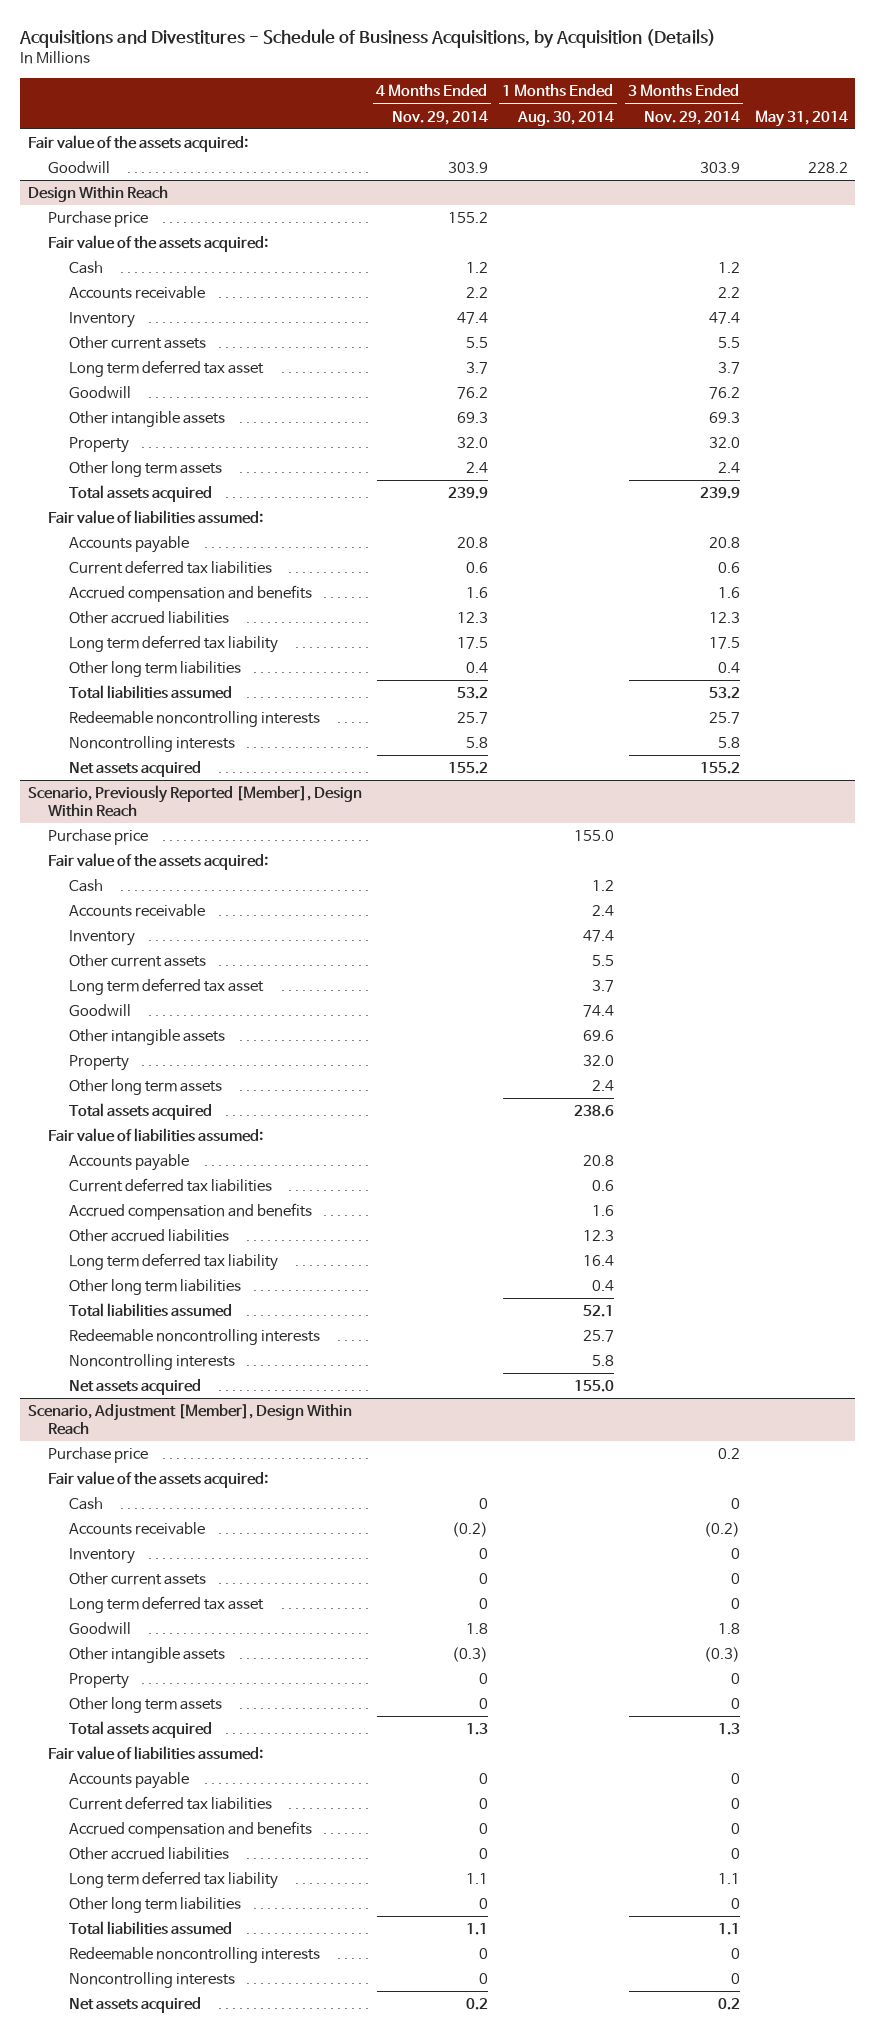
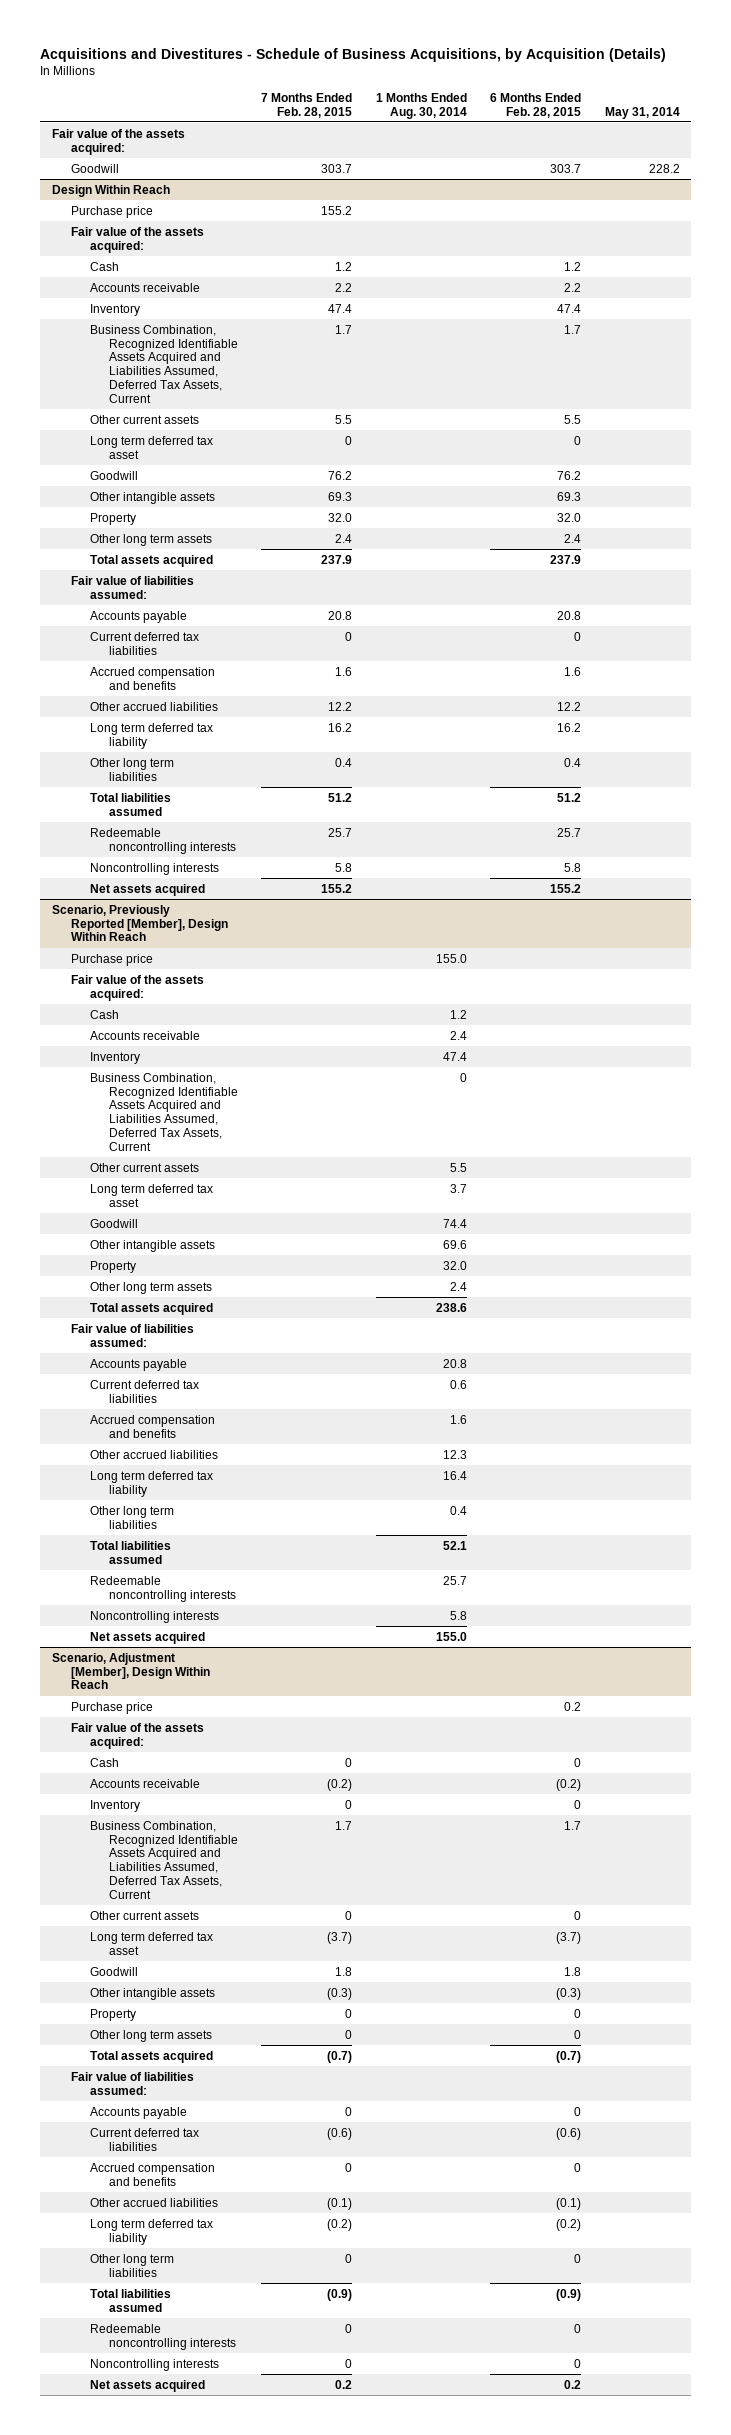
- | 4 Months Ended Nov. 29, 2014 | 1 Months Ended Aug. 30, 2014 | 3 Months Ended Nov. 29, 2014 | May 31, 2014
+ | 7 Months Ended Feb. 28, 2015 | 1 Months Ended Aug. 30, 2014 | 6 Months Ended Feb. 28, 2015 | May 31, 2014
@ Design Within Reach
+ Business Combination, Recognized Identifiable Assets Acquired and Liabilities Assumed, Deferred Tax Assets, Current | 1.7 | | 1.7 |
@ Scenario, Previously Reported [Member], Design Within Reach
+ Business Combination, Recognized Identifiable Assets Acquired and Liabilities Assumed, Deferred Tax Assets, Current | | 0 | |
@ Scenario, Adjustment [Member], Design Within Reach
+ Business Combination, Recognized Identifiable Assets Acquired and Liabilities Assumed, Deferred Tax Assets, Current | 1.7 | | 1.7 |

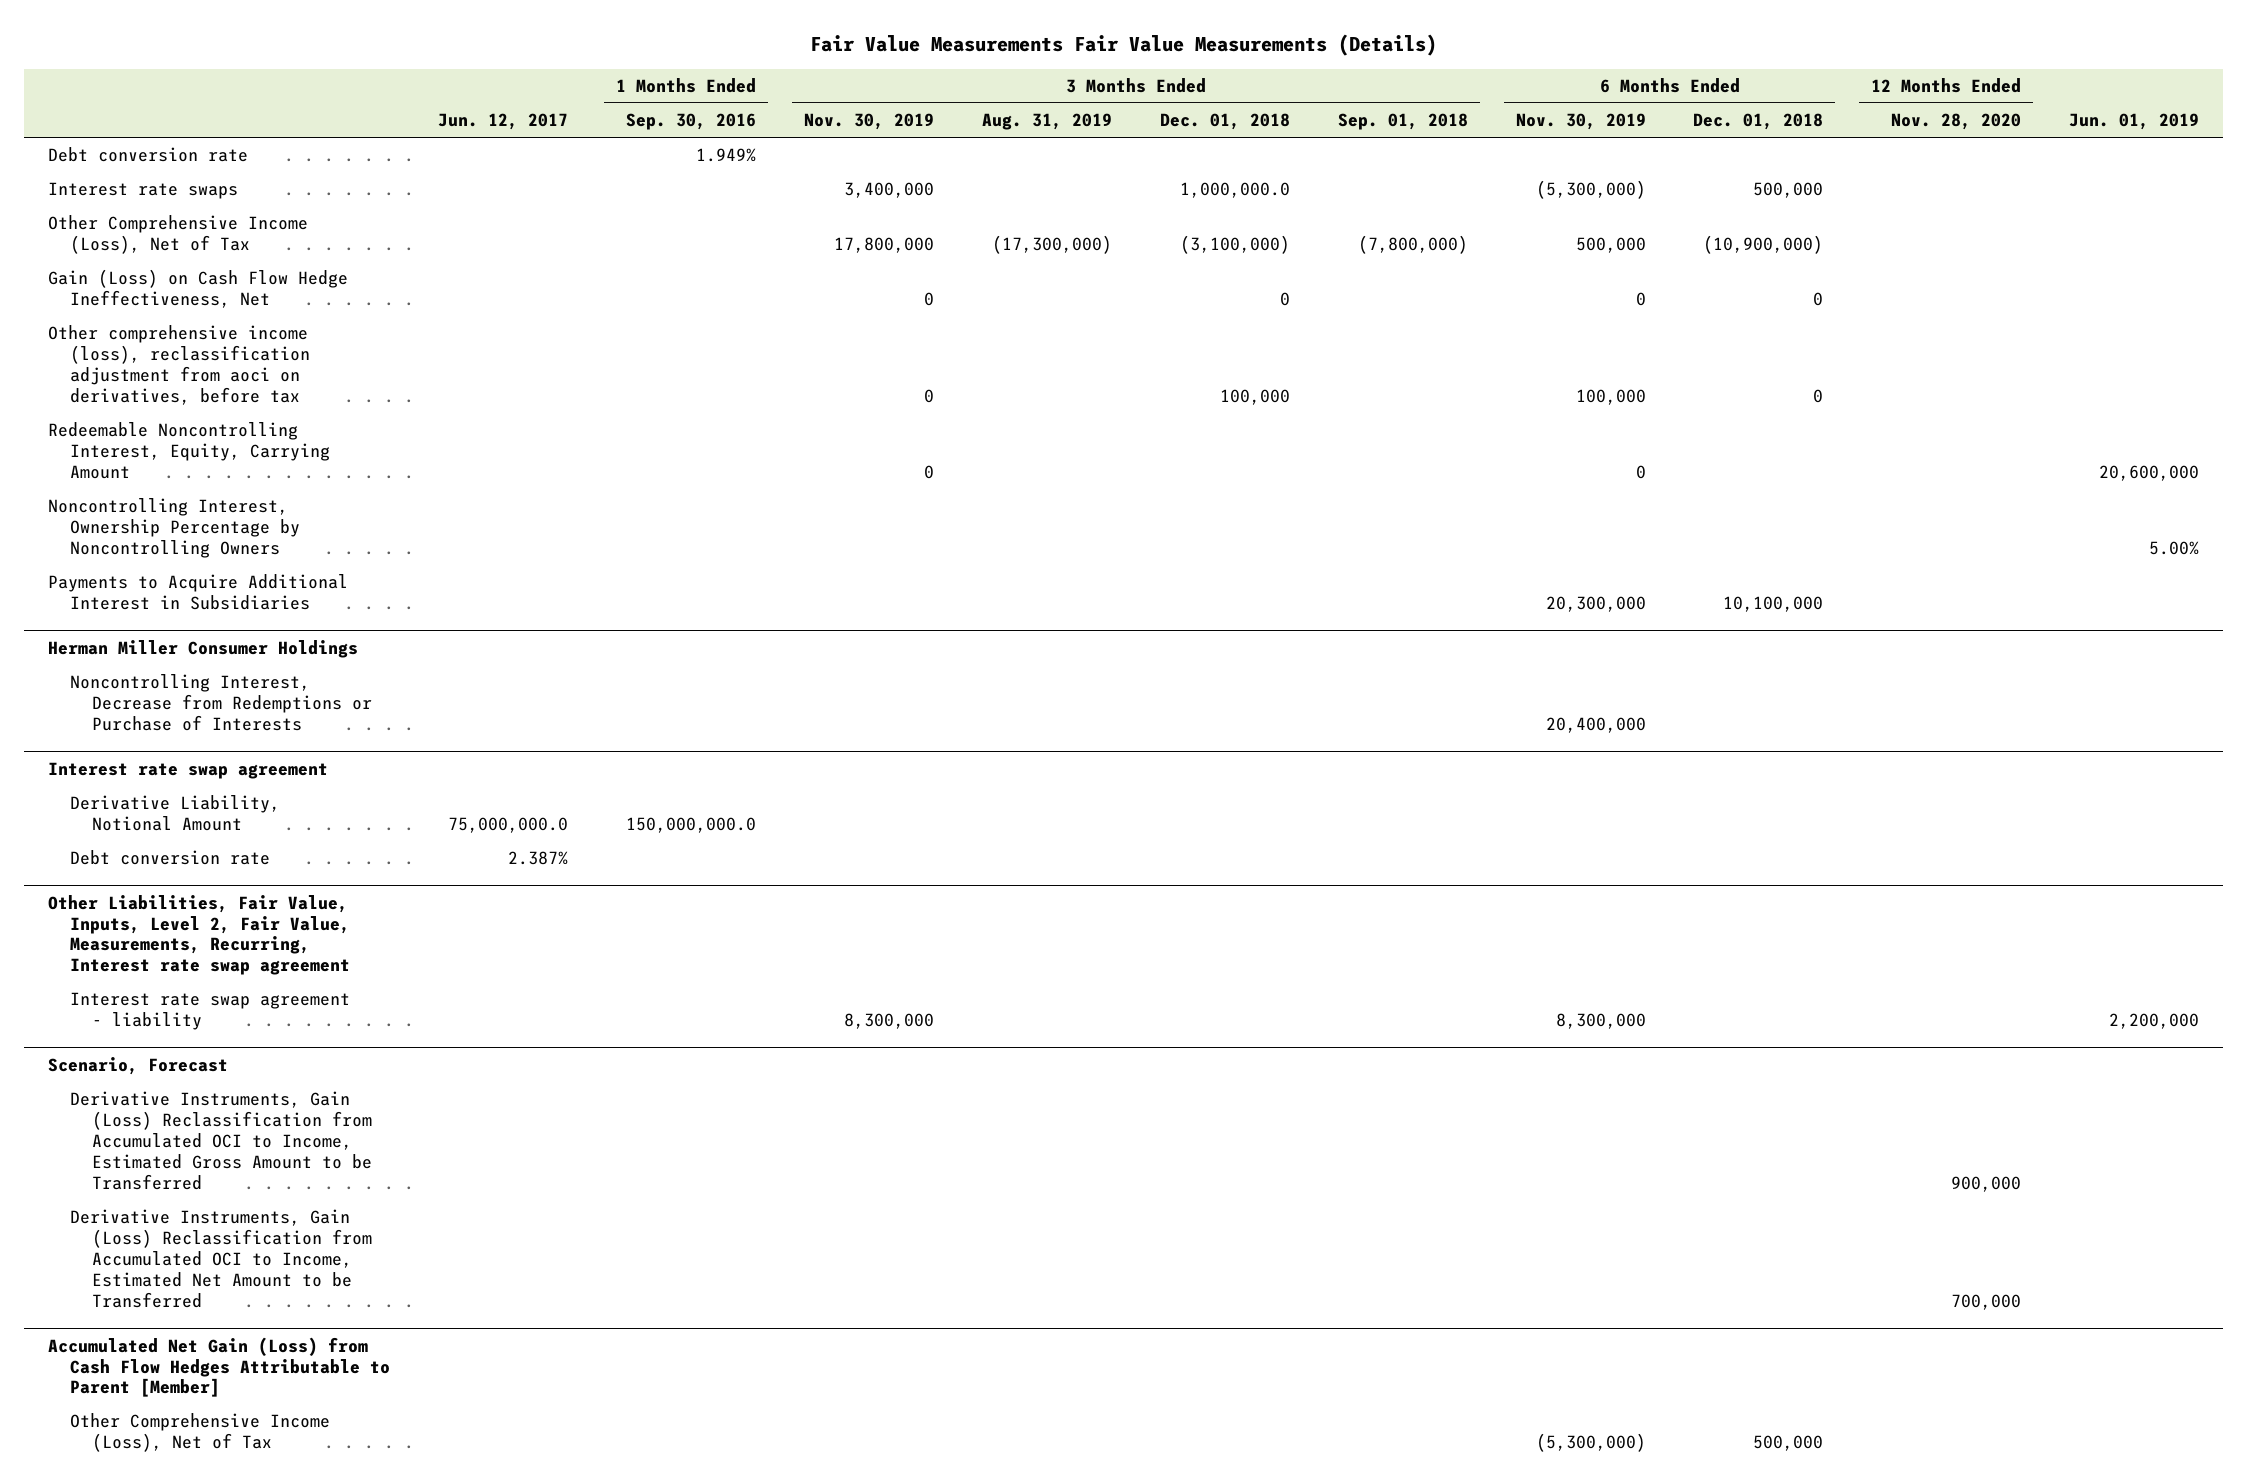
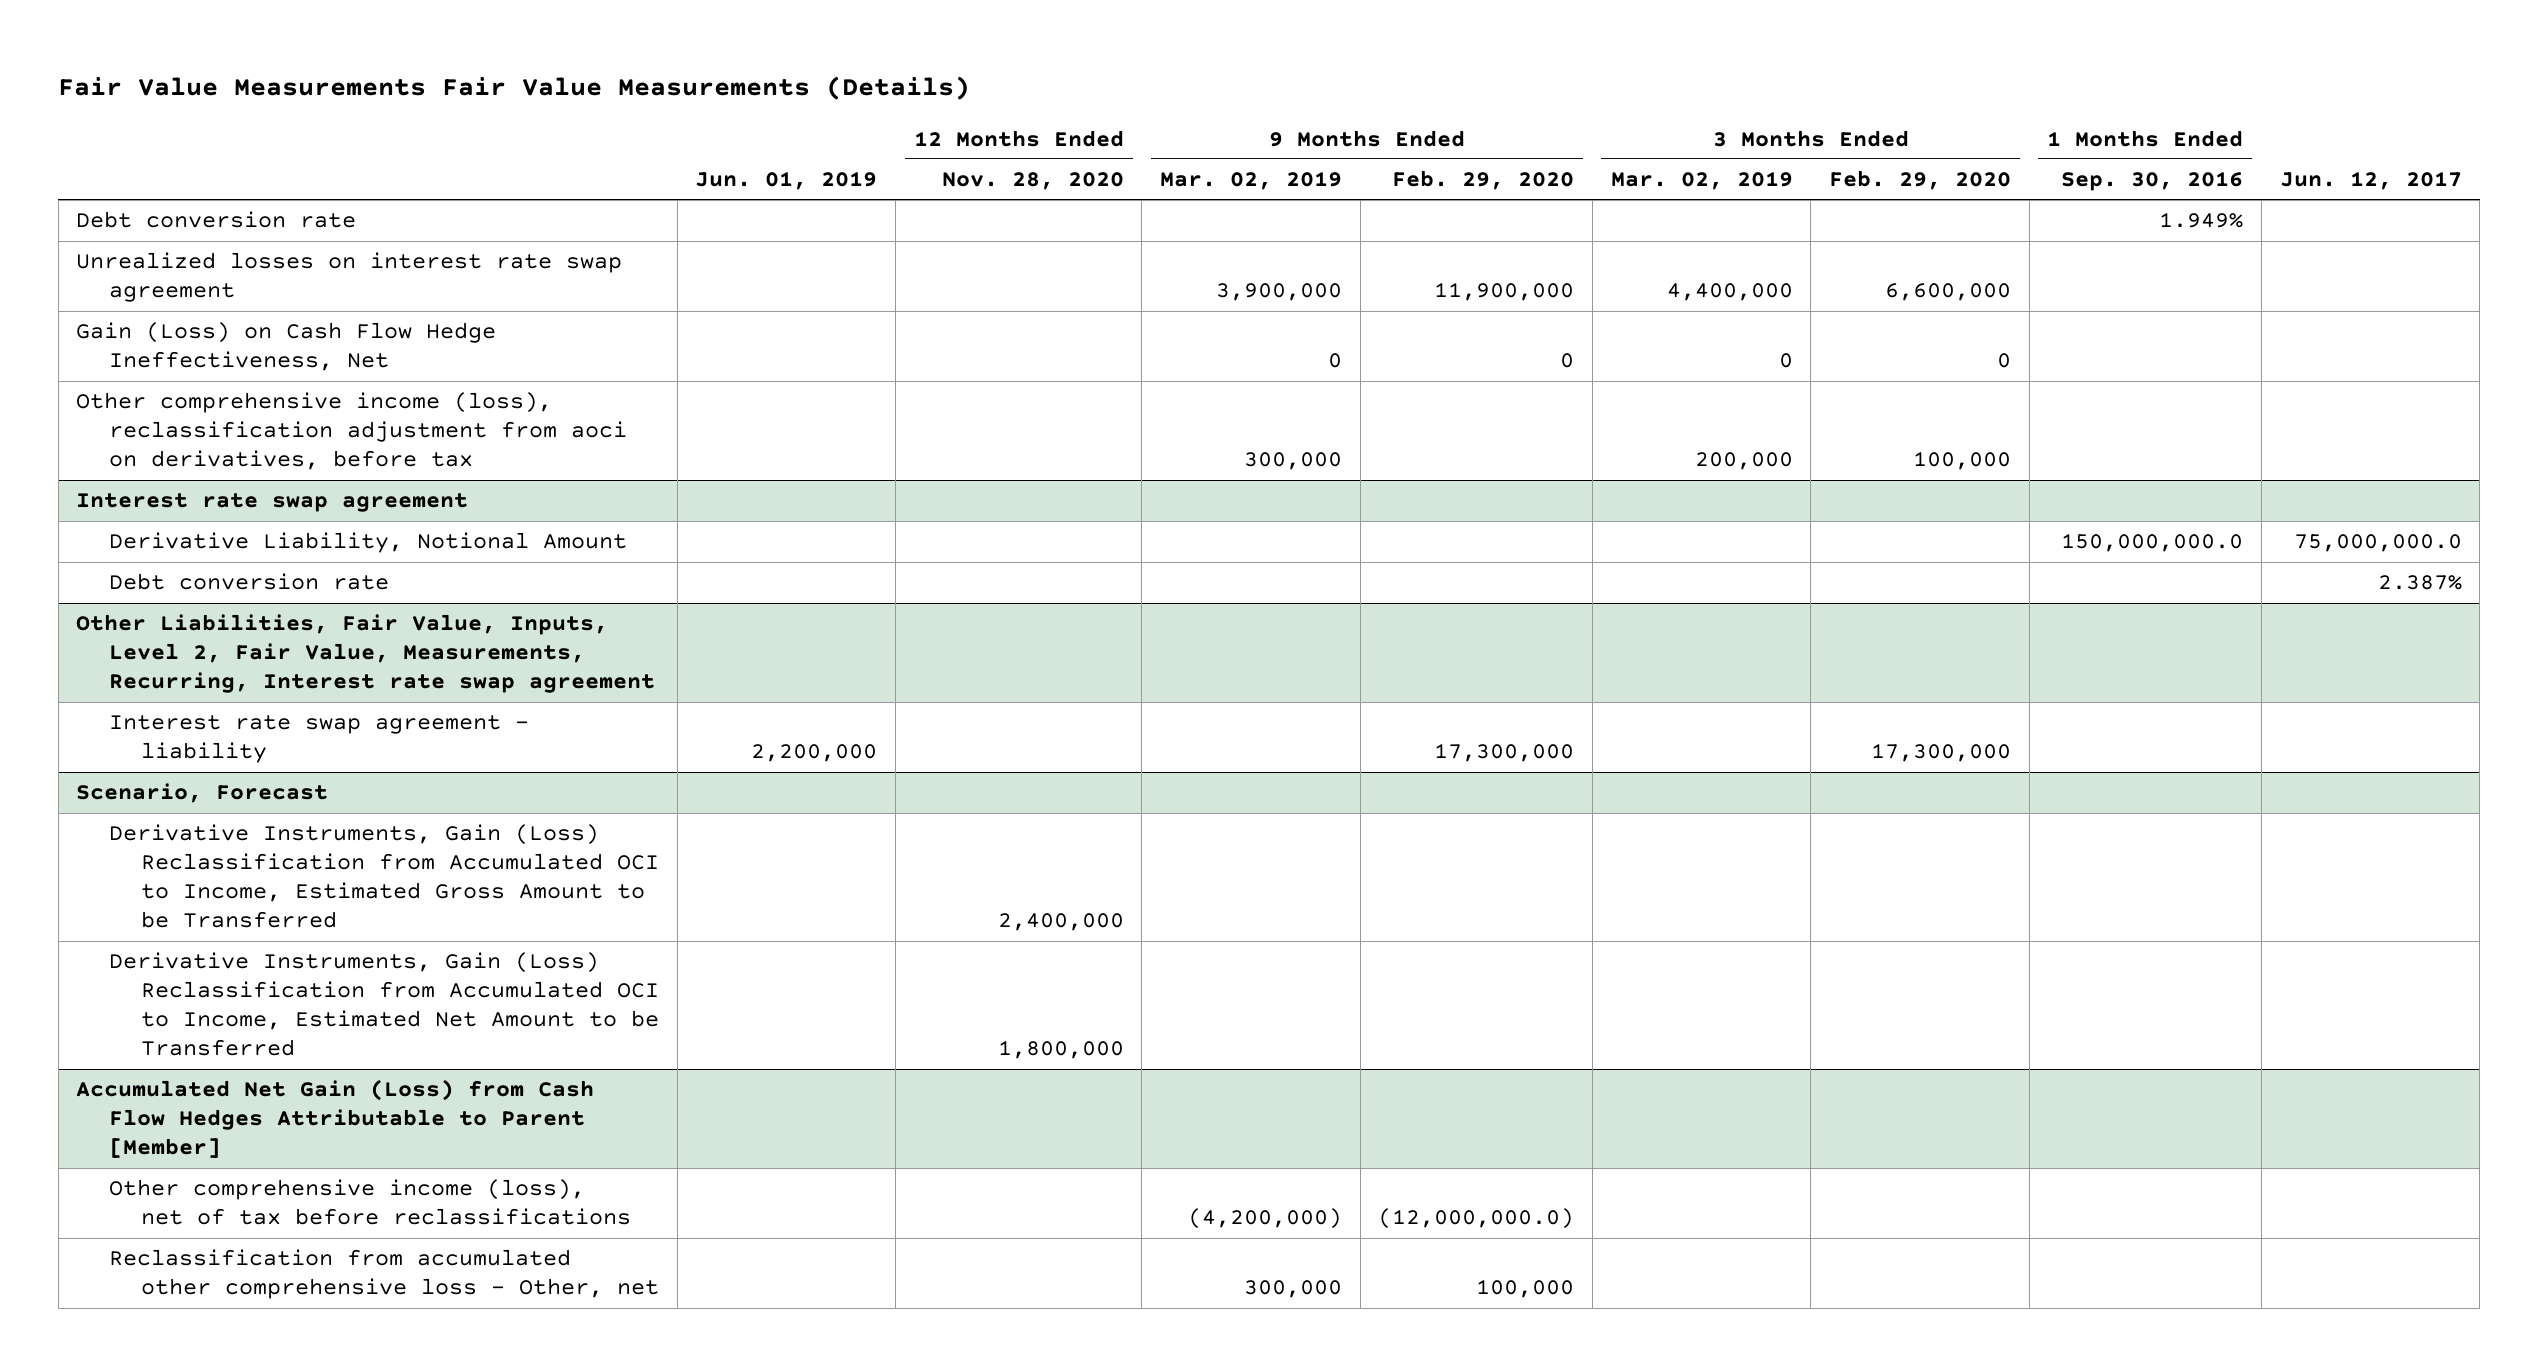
- | Jun. 12, 2017 | 1 Months Ended Sep. 30, 2016 | 3 Months Ended Nov. 30, 2019 | 3 Months Ended Aug. 31, 2019 | 3 Months Ended Dec. 01, 2018 | 3 Months Ended Sep. 01, 2018 | 6 Months Ended Nov. 30, 2019 | 6 Months Ended Dec. 01, 2018 | 12 Months Ended Nov. 28, 2020 | Jun. 01, 2019
+ | Jun. 01, 2019 | 12 Months Ended Nov. 28, 2020 | 9 Months Ended Mar. 02, 2019 | 9 Months Ended Feb. 29, 2020 | 3 Months Ended Mar. 02, 2019 | 3 Months Ended Feb. 29, 2020 | 1 Months Ended Sep. 30, 2016 | Jun. 12, 2017
- Interest rate swaps | | | 3,400,000 | | 1,000,000.0 | | (5,300,000) | 500,000 | |
- Other Comprehensive Income (Loss), Net of Tax | | | 17,800,000 | (17,300,000) | (3,100,000) | (7,800,000) | 500,000 | (10,900,000) | |
+ Unrealized losses on interest rate swap agreement | | | 3,900,000 | 11,900,000 | 4,400,000 | 6,600,000 | |
- Redeemable Noncontrolling Interest, Equity, Carrying Amount | | | 0 | | | | 0 | | | 20,600,000
- Noncontrolling Interest, Ownership Percentage by Noncontrolling Owners | | | | | | | | | | 5.00%
- Payments to Acquire Additional Interest in Subsidiaries | | | | | | | 20,300,000 | 10,100,000 | |
- Herman Miller Consumer Holdings
- Noncontrolling Interest, Decrease from Redemptions or Purchase of Interests | | | | | | | 20,400,000 | | |
@ Scenario, Forecast
- Derivative Instruments, Gain (Loss) Reclassification from Accumulated OCI to Income, Estimated Gross Amount to be Transferred | | | | | | | | | 900,000 |
- Derivative Instruments, Gain (Loss) Reclassification from Accumulated OCI to Income, Estimated Net Amount to be Transferred | | | | | | | | | 700,000 |
+ Derivative Instruments, Gain (Loss) Reclassification from Accumulated OCI to Income, Estimated Gross Amount to be Transferred | | 2,400,000 | | | | | |
+ Derivative Instruments, Gain (Loss) Reclassification from Accumulated OCI to Income, Estimated Net Amount to be Transferred | | 1,800,000 | | | | | |
@ Accumulated Net Gain (Loss) from Cash Flow Hedges Attributable to Parent [Member]
- Other Comprehensive Income (Loss), Net of Tax | | | | | | | (5,300,000) | 500,000 | |
+ Other comprehensive income (loss), net of tax before reclassifications | | | (4,200,000) | (12,000,000.0) | | | |
+ Reclassification from accumulated other comprehensive loss - Other, net | | | 300,000 | 100,000 | | | |

